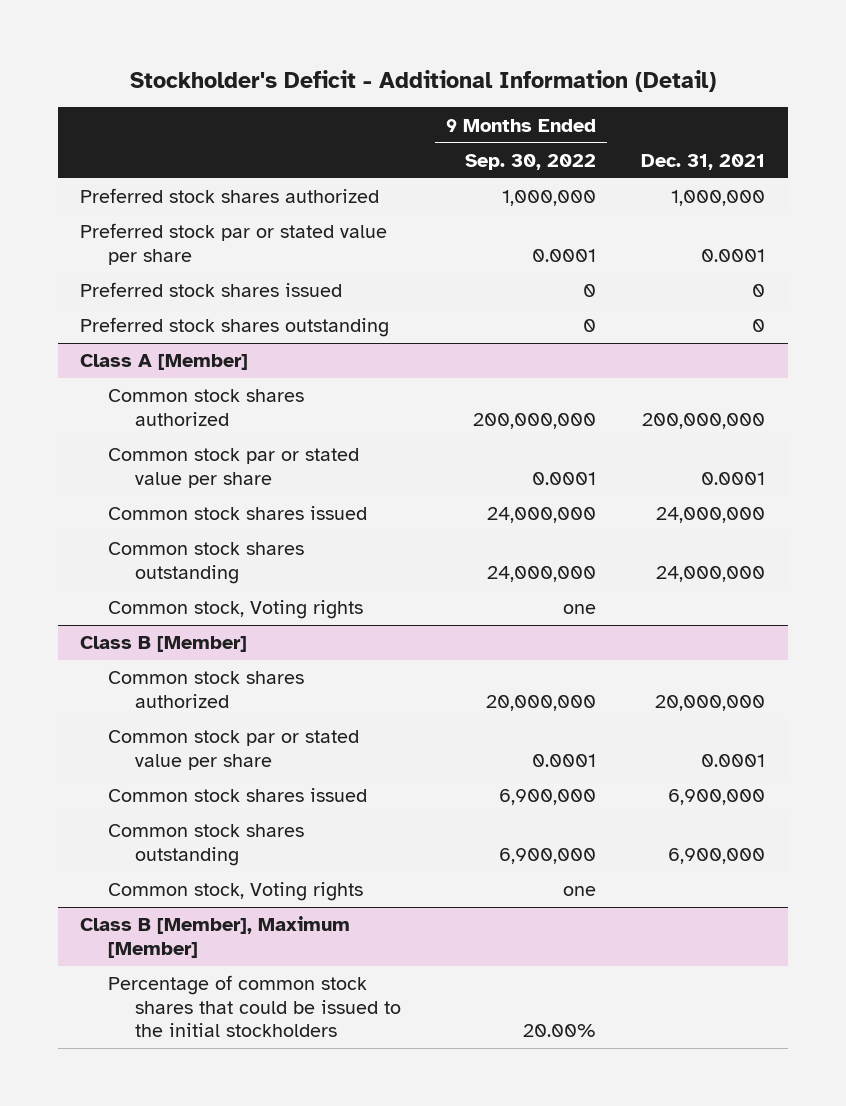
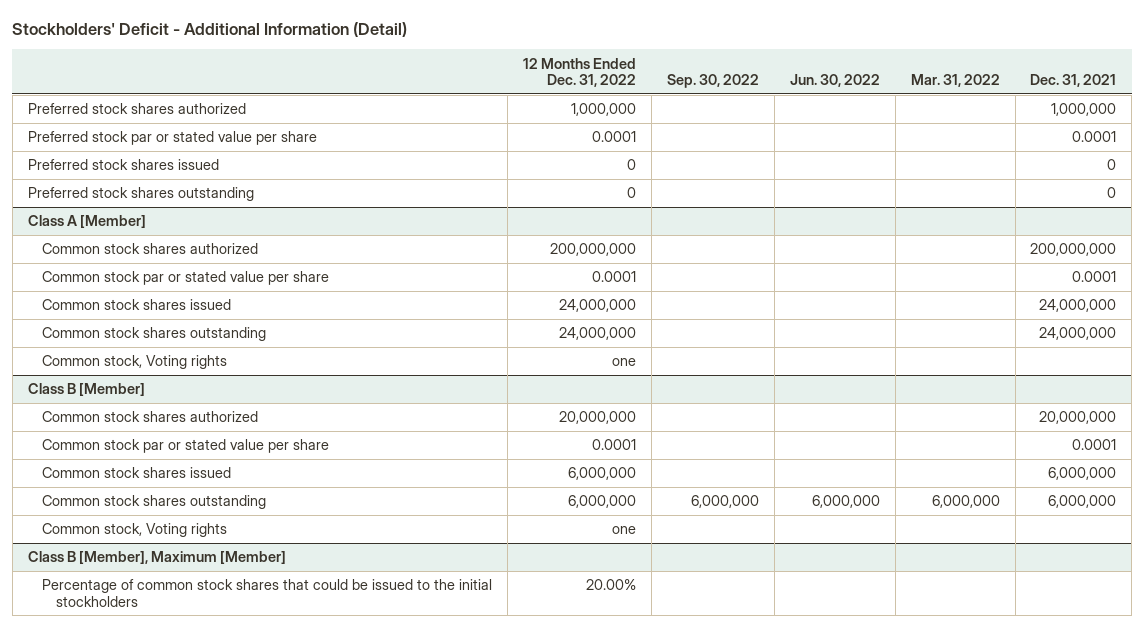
- Stockholder's Deficit - Additional Information (Detail)
+ Stockholders' Deficit - Additional Information (Detail)
- | 9 Months Ended Sep. 30, 2022 | Dec. 31, 2021
+ | 12 Months Ended Dec. 31, 2022 | Sep. 30, 2022 | Jun. 30, 2022 | Mar. 31, 2022 | Dec. 31, 2021
@ Class B [Member]
- Common stock shares issued | 6,900,000 | 6,900,000
- Common stock shares outstanding | 6,900,000 | 6,900,000
+ Common stock shares issued | 6,000,000 | | | | 6,000,000
+ Common stock shares outstanding | 6,000,000 | 6,000,000 | 6,000,000 | 6,000,000 | 6,000,000

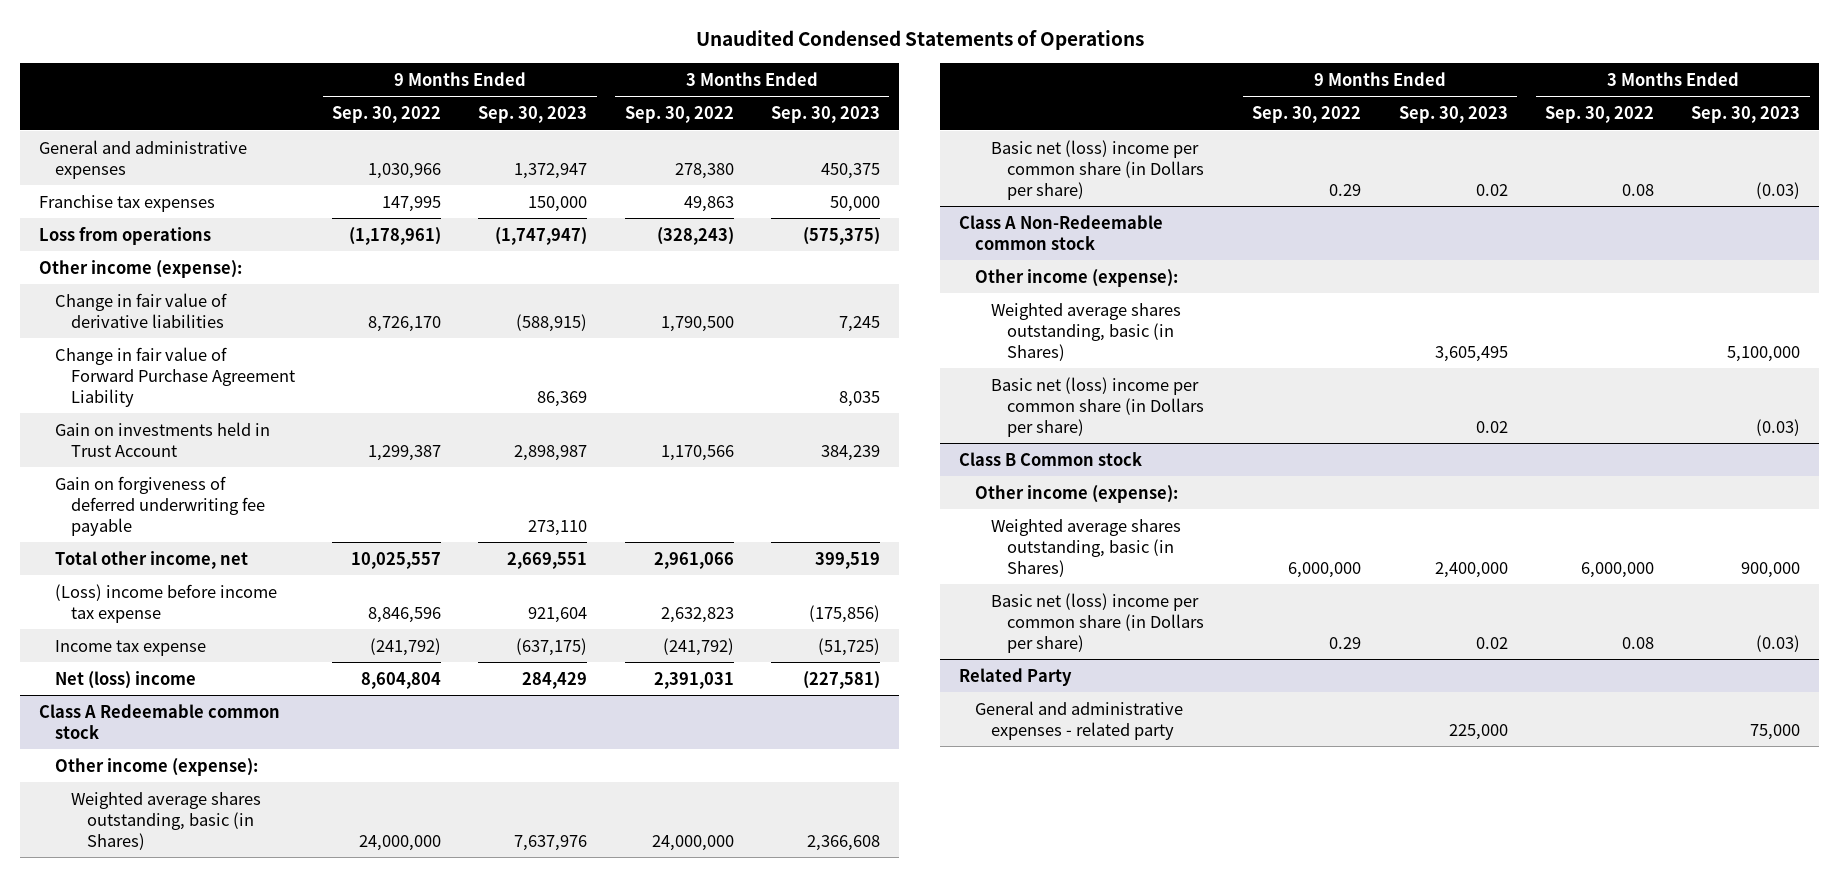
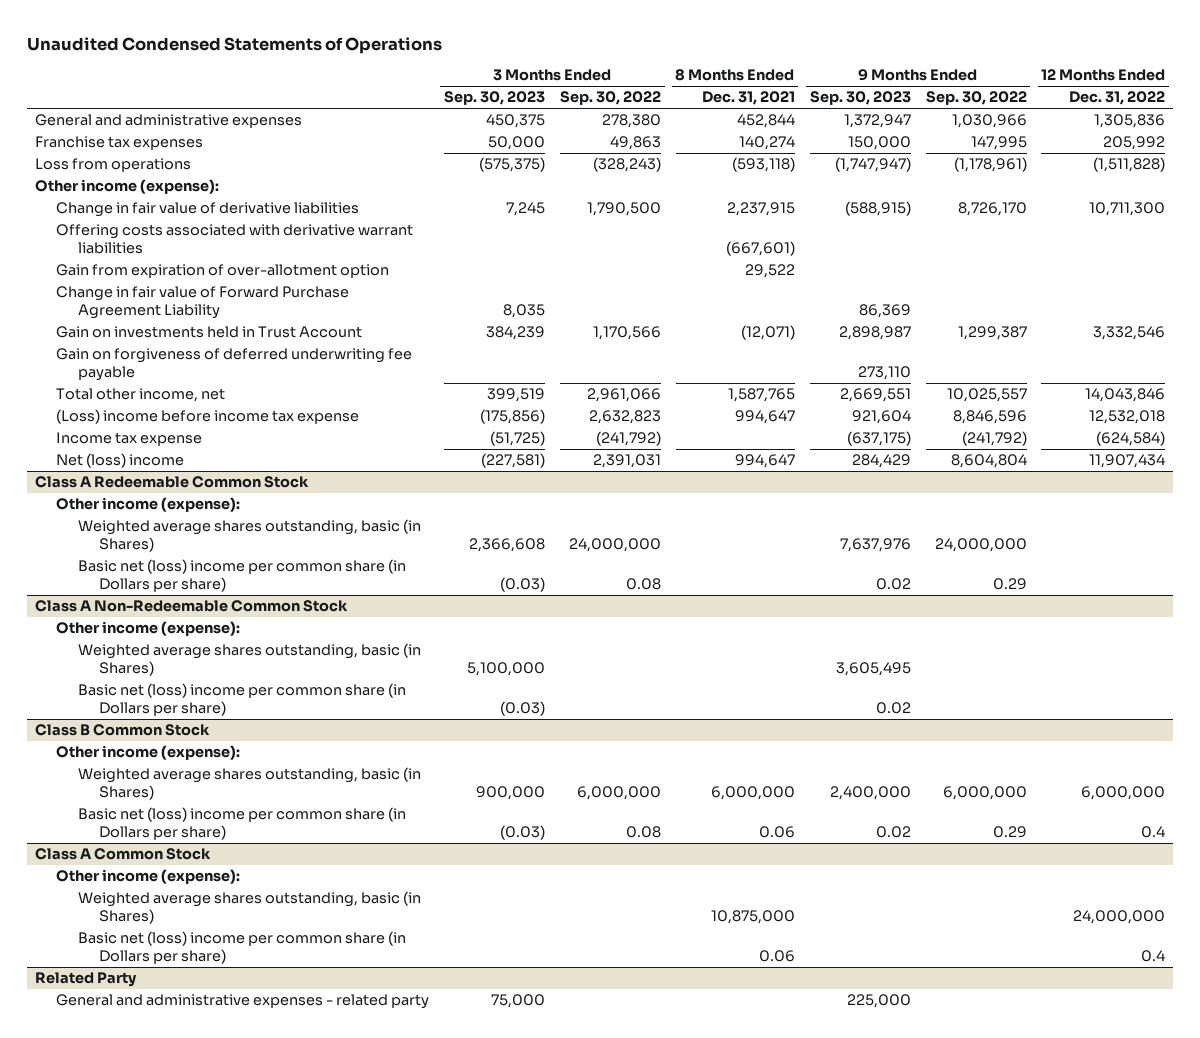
- | 9 Months Ended Sep. 30, 2022 | 9 Months Ended Sep. 30, 2023 | 3 Months Ended Sep. 30, 2022 | 3 Months Ended Sep. 30, 2023
+ | 3 Months Ended Sep. 30, 2023 | 3 Months Ended Sep. 30, 2022 | 8 Months Ended Dec. 31, 2021 | 9 Months Ended Sep. 30, 2023 | 9 Months Ended Sep. 30, 2022 | 12 Months Ended Dec. 31, 2022
+ Offering costs associated with derivative warrant liabilities | | | (667,601) | | |
+ Gain from expiration of over-allotment option | | | 29,522 | | |
- Class A Redeemable common stock
+ Class A Redeemable Common Stock
- Class A Non-Redeemable common stock
+ Class A Non-Redeemable Common Stock
- Class B Common stock
+ Class B Common Stock
+ Class A Common Stock
+ Other income (expense):
+ Weighted average shares outstanding, basic (in Shares) | | | 10,875,000 | | | 24,000,000
+ Basic net (loss) income per common share (in Dollars per share) | | | 0.06 | | | 0.4

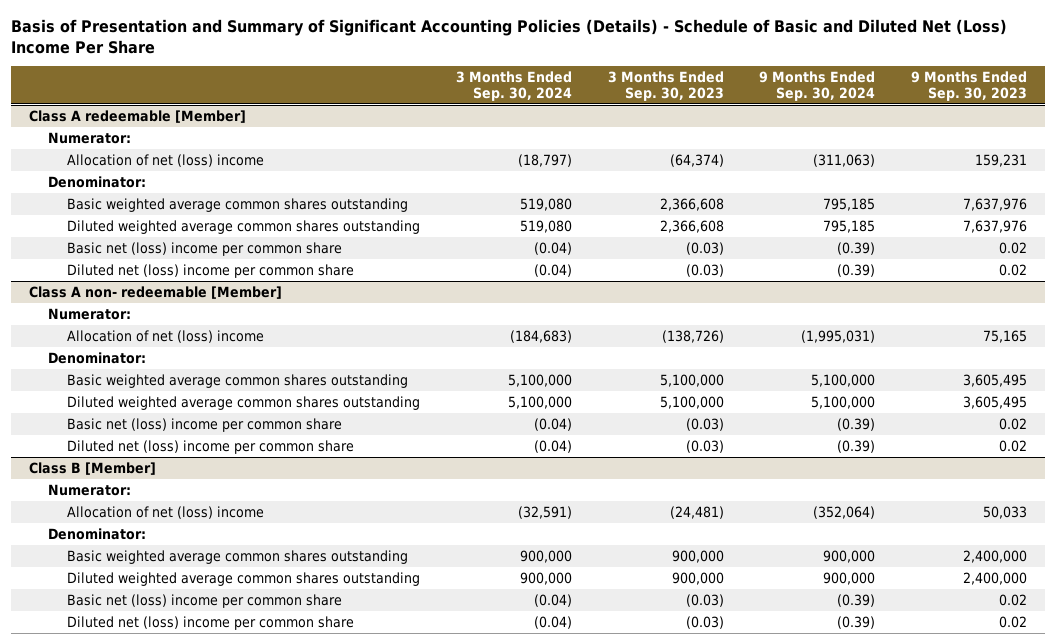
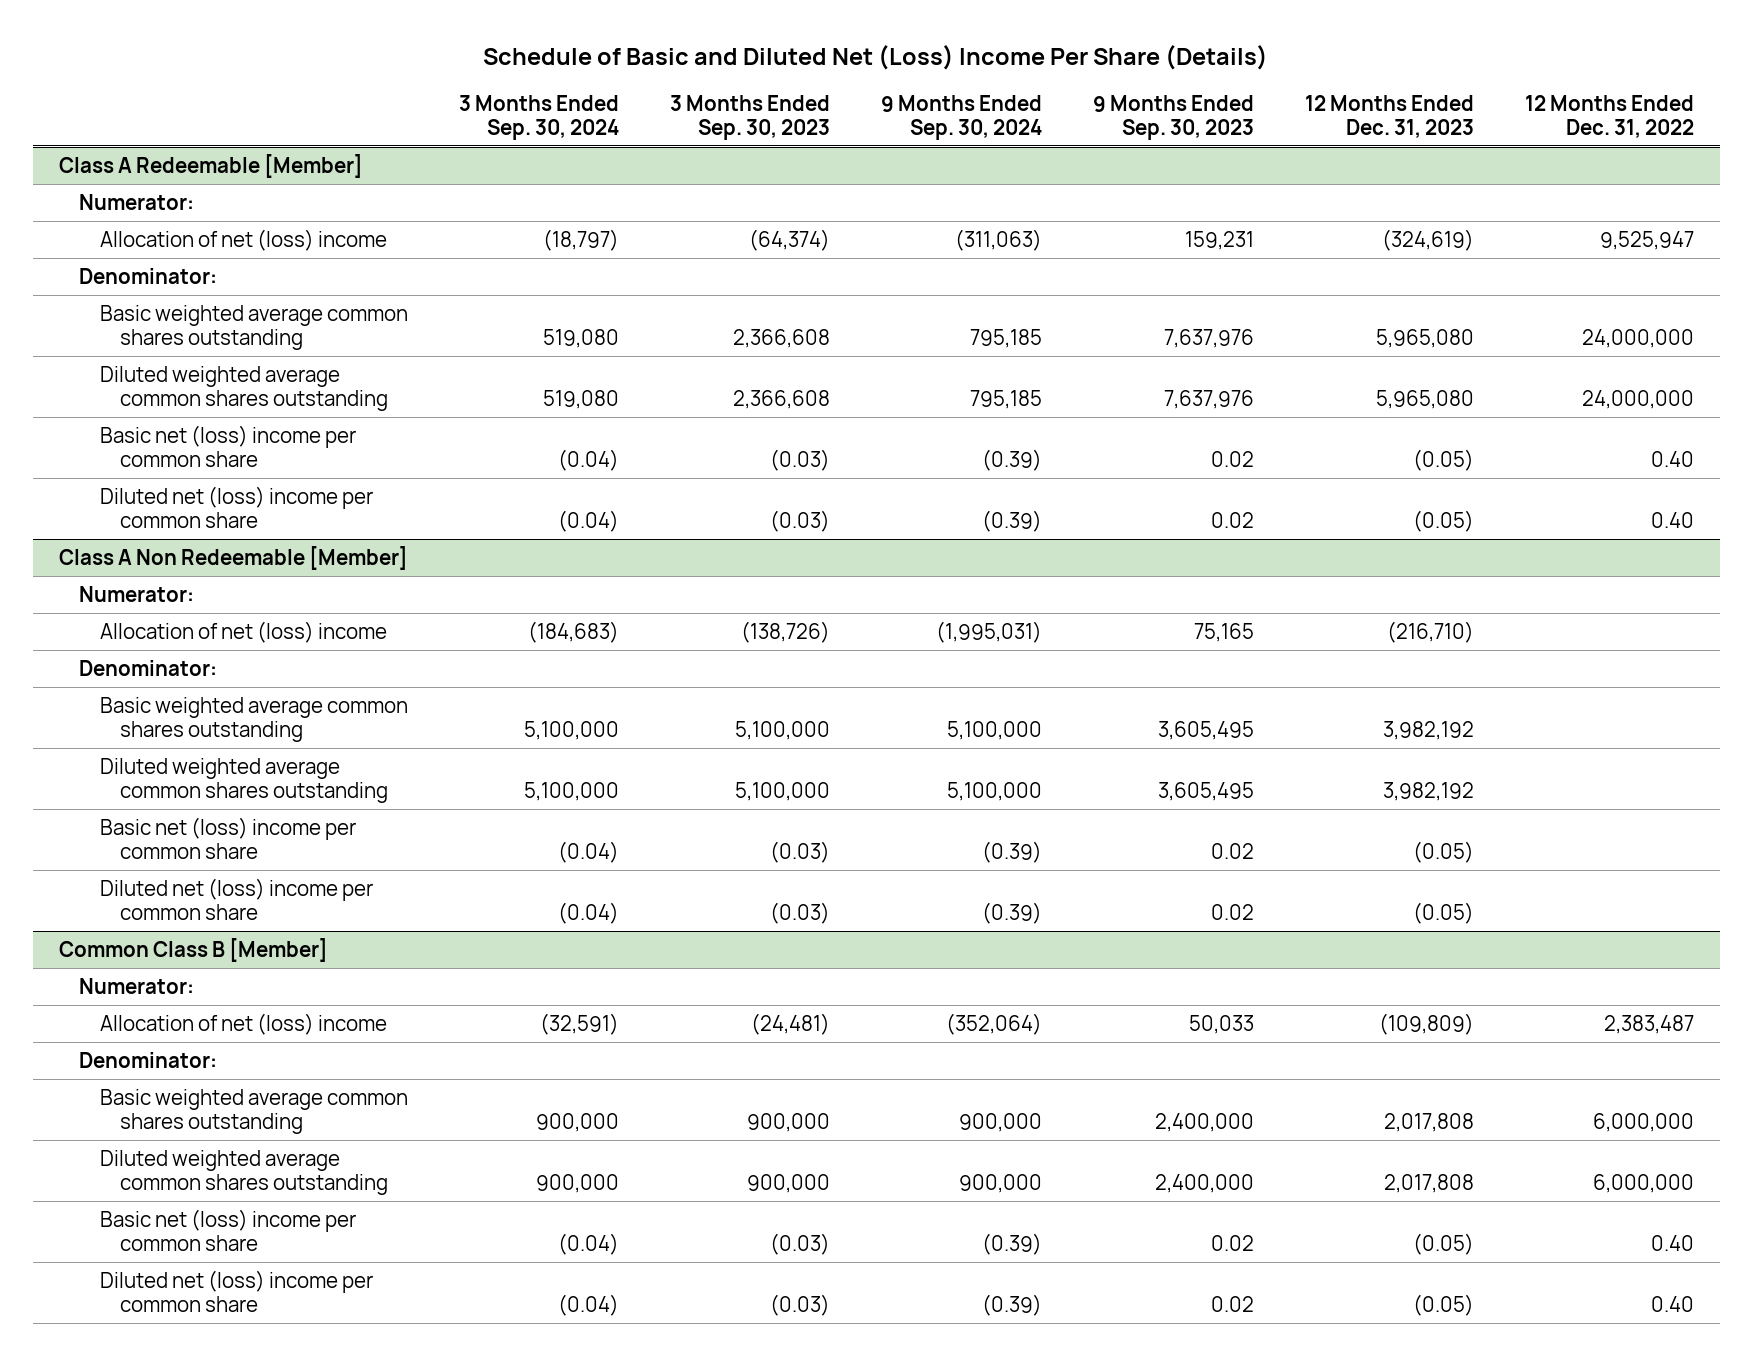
- Basis of Presentation and Summary of Significant Accounting Policies (Details) - Schedule of Basic and Diluted Net (Loss) Income Per Share
+ Schedule of Basic and Diluted Net (Loss) Income Per Share (Details)
- | 3 Months Ended Sep. 30, 2024 | 3 Months Ended Sep. 30, 2023 | 9 Months Ended Sep. 30, 2024 | 9 Months Ended Sep. 30, 2023
+ | 3 Months Ended Sep. 30, 2024 | 3 Months Ended Sep. 30, 2023 | 9 Months Ended Sep. 30, 2024 | 9 Months Ended Sep. 30, 2023 | 12 Months Ended Dec. 31, 2023 | 12 Months Ended Dec. 31, 2022
- Class A redeemable [Member]
+ Class A Redeemable [Member]
- Class A non- redeemable [Member]
+ Class A Non Redeemable [Member]
- Class B [Member]
+ Common Class B [Member]

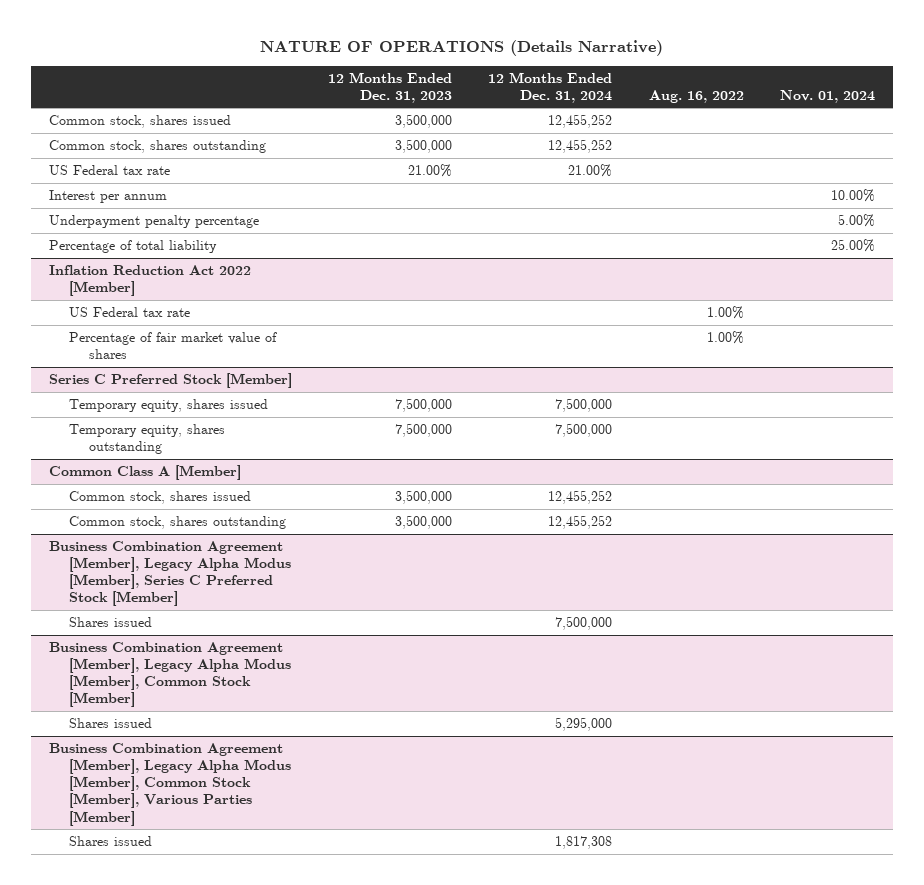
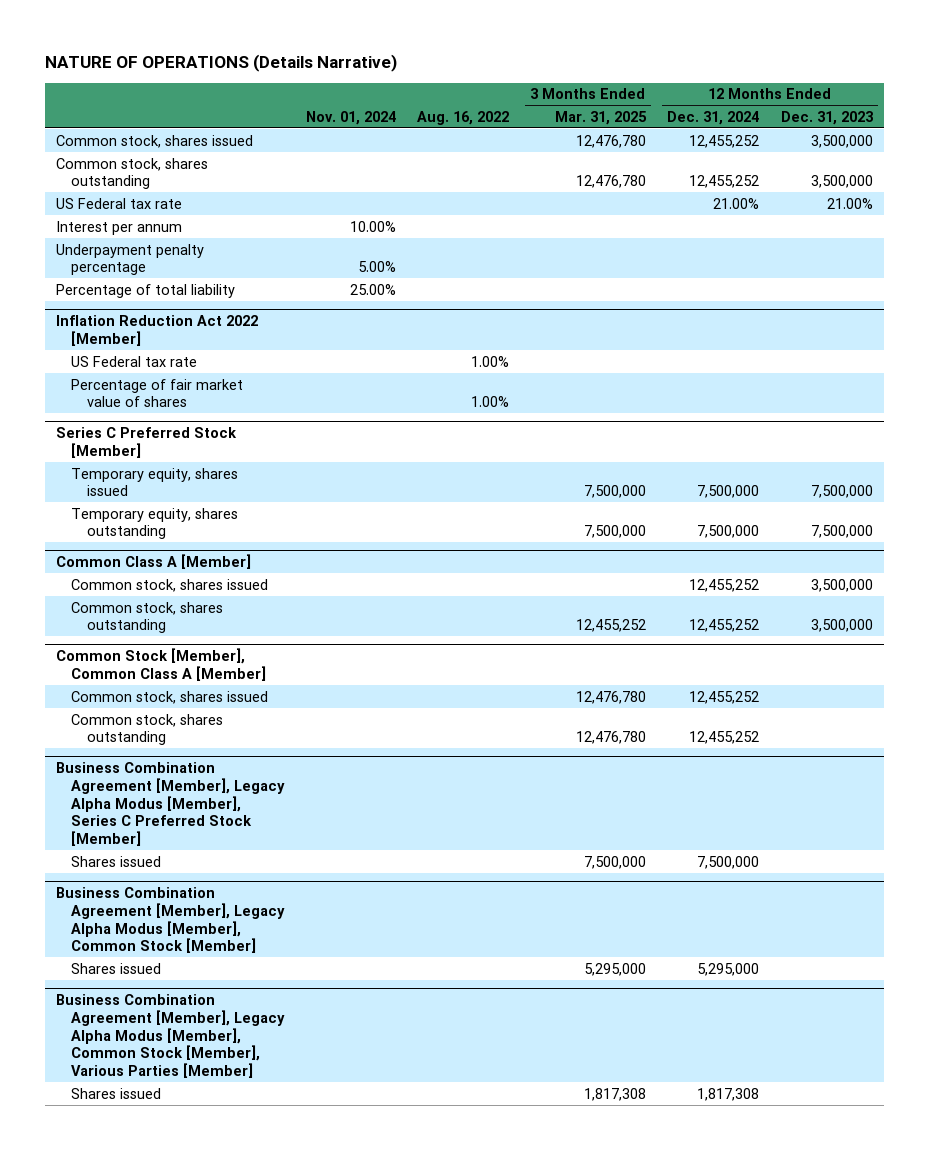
- | 12 Months Ended Dec. 31, 2023 | 12 Months Ended Dec. 31, 2024 | Aug. 16, 2022 | Nov. 01, 2024
+ | Nov. 01, 2024 | Aug. 16, 2022 | 3 Months Ended Mar. 31, 2025 | 12 Months Ended Dec. 31, 2024 | 12 Months Ended Dec. 31, 2023
+ Common Stock [Member], Common Class A [Member]
+ Common stock, shares issued | | | 12,476,780 | 12,455,252 |
+ Common stock, shares outstanding | | | 12,476,780 | 12,455,252 |

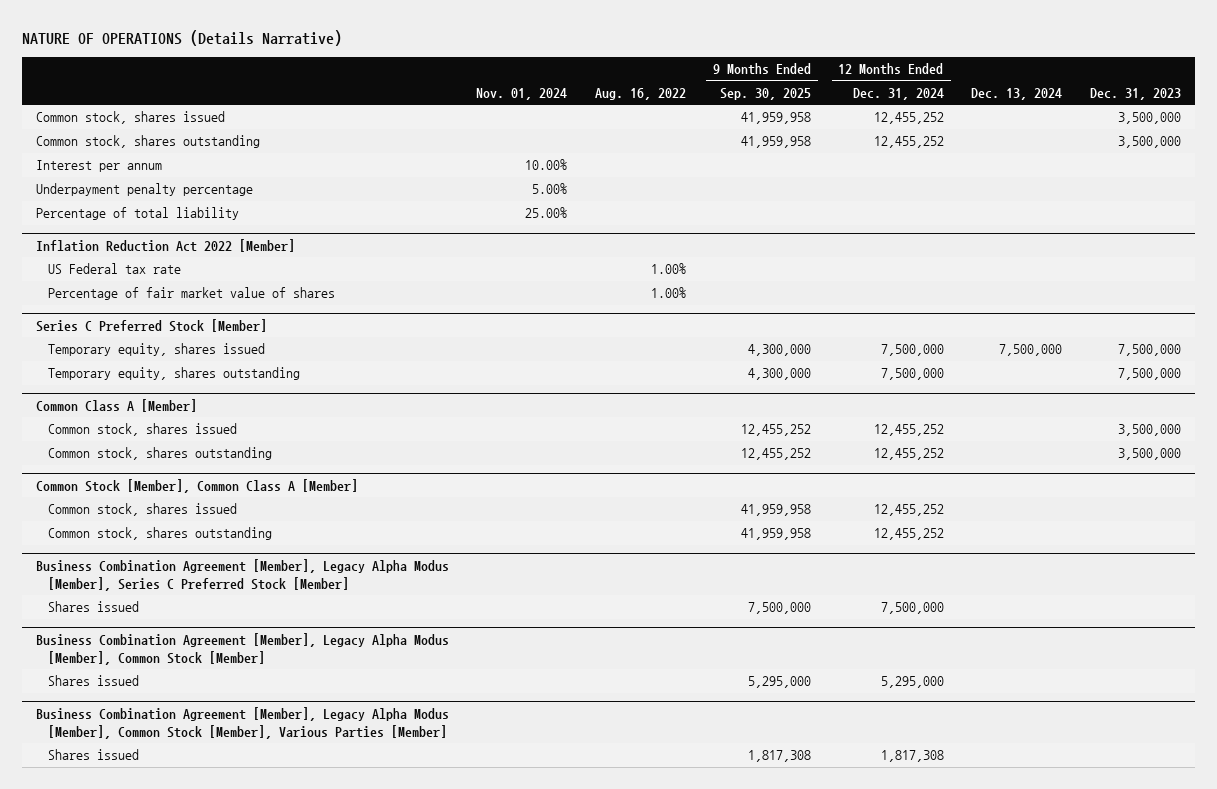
- | Nov. 01, 2024 | Aug. 16, 2022 | 3 Months Ended Mar. 31, 2025 | 12 Months Ended Dec. 31, 2024 | 12 Months Ended Dec. 31, 2023
+ | Nov. 01, 2024 | Aug. 16, 2022 | 9 Months Ended Sep. 30, 2025 | 12 Months Ended Dec. 31, 2024 | Dec. 13, 2024 | Dec. 31, 2023
- US Federal tax rate | | | | 21.00% | 21.00%

